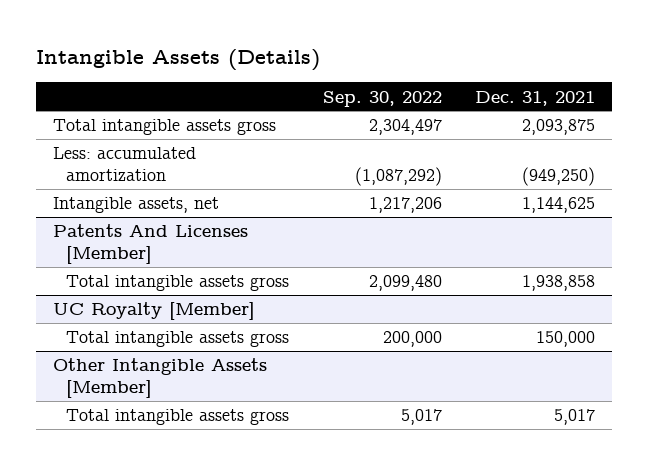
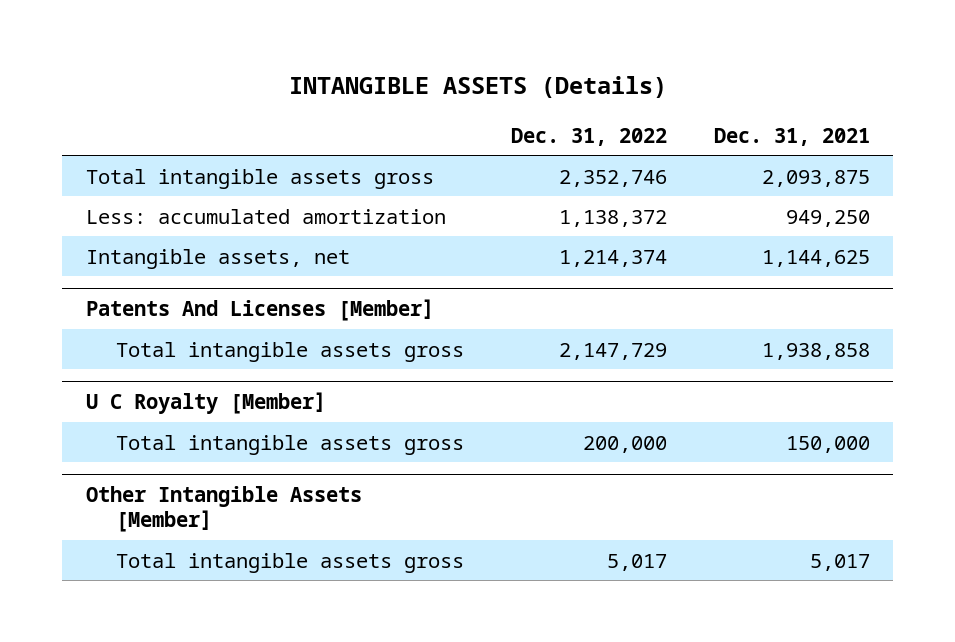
- Intangible Assets (Details)
+ INTANGIBLE ASSETS (Details)
- | Sep. 30, 2022 | Dec. 31, 2021
+ | Dec. 31, 2022 | Dec. 31, 2021
- Less: accumulated amortization | (1,087,292) | (949,250)
+ Less: accumulated amortization | 1,138,372 | 949,250
- UC Royalty [Member]
+ U C Royalty [Member]

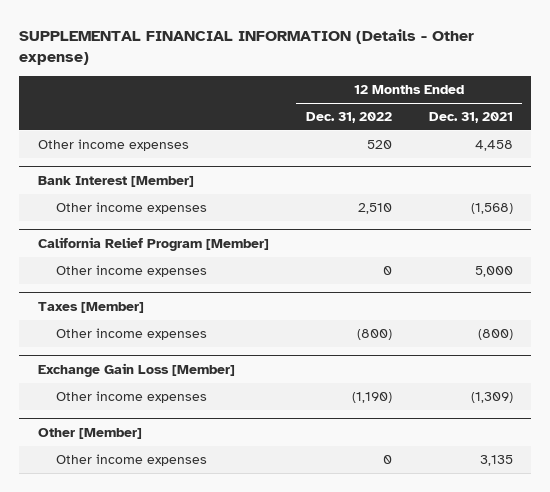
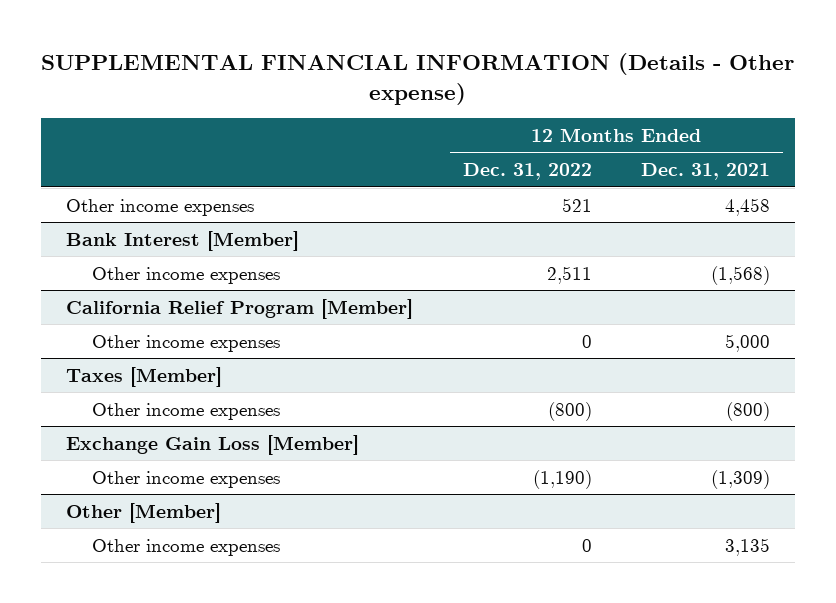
- Other income expenses | 520 | 4,458
+ Other income expenses | 521 | 4,458
@ Bank Interest [Member]
- Other income expenses | 2,510 | (1,568)
+ Other income expenses | 2,511 | (1,568)

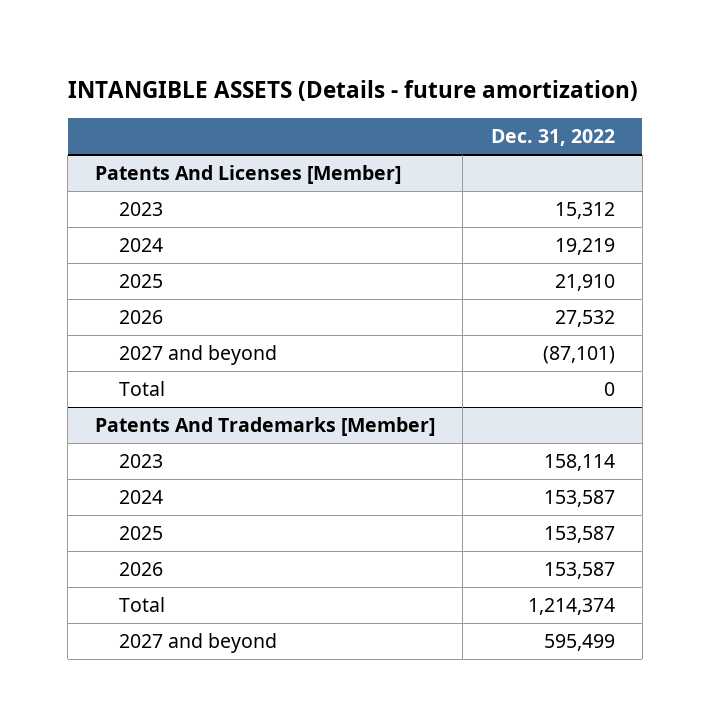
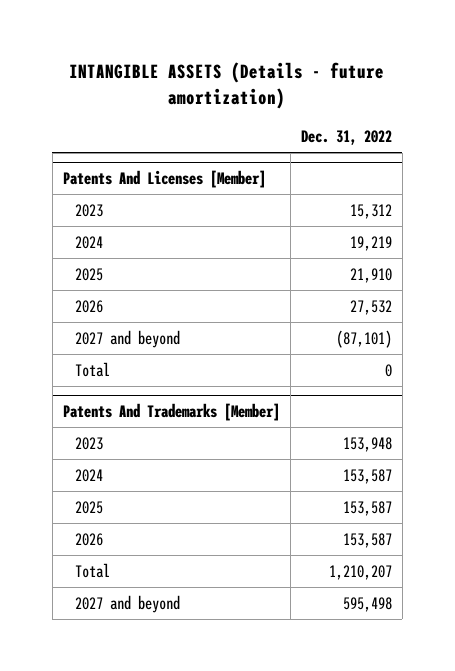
@ Patents And Trademarks [Member]
- 2023 | 158,114
+ 2023 | 153,948
- Total | 1,214,374
- 2027 and beyond | 595,499
+ Total | 1,210,207
+ 2027 and beyond | 595,498

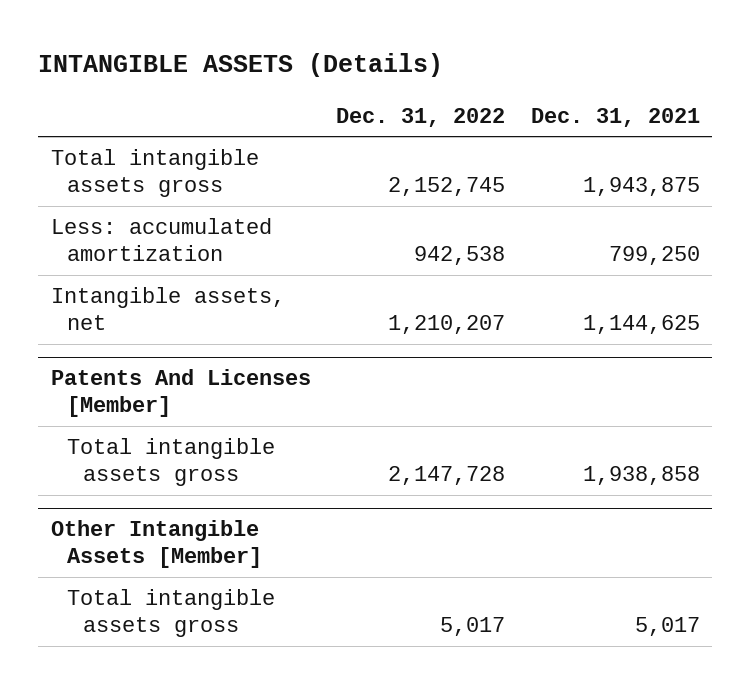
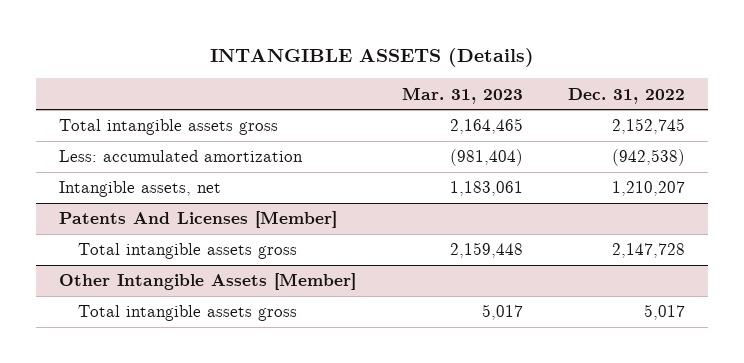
- | Dec. 31, 2022 | Dec. 31, 2021
+ | Mar. 31, 2023 | Dec. 31, 2022
- Less: accumulated amortization | 942,538 | 799,250
+ Less: accumulated amortization | (981,404) | (942,538)

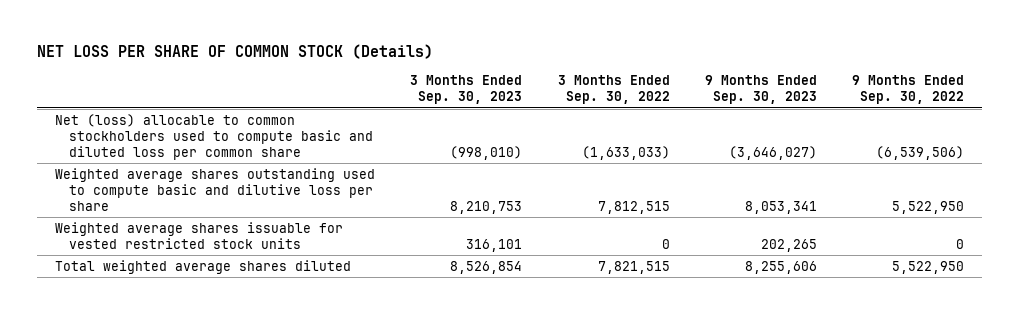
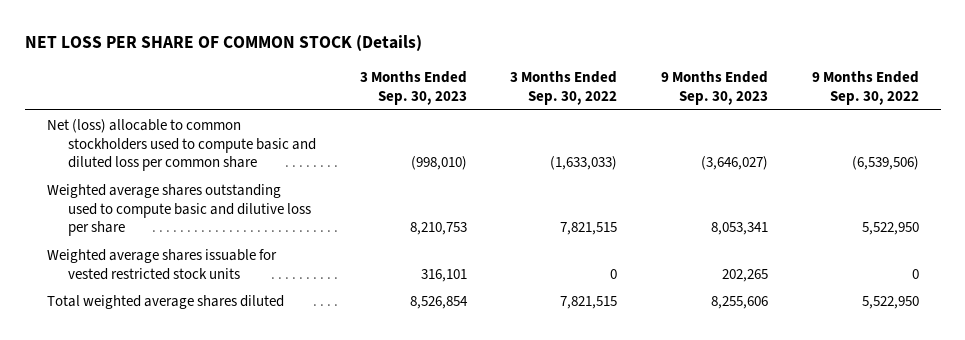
- Weighted average shares outstanding used to compute basic and dilutive loss per share | 8,210,753 | 7,812,515 | 8,053,341 | 5,522,950
+ Weighted average shares outstanding used to compute basic and dilutive loss per share | 8,210,753 | 7,821,515 | 8,053,341 | 5,522,950

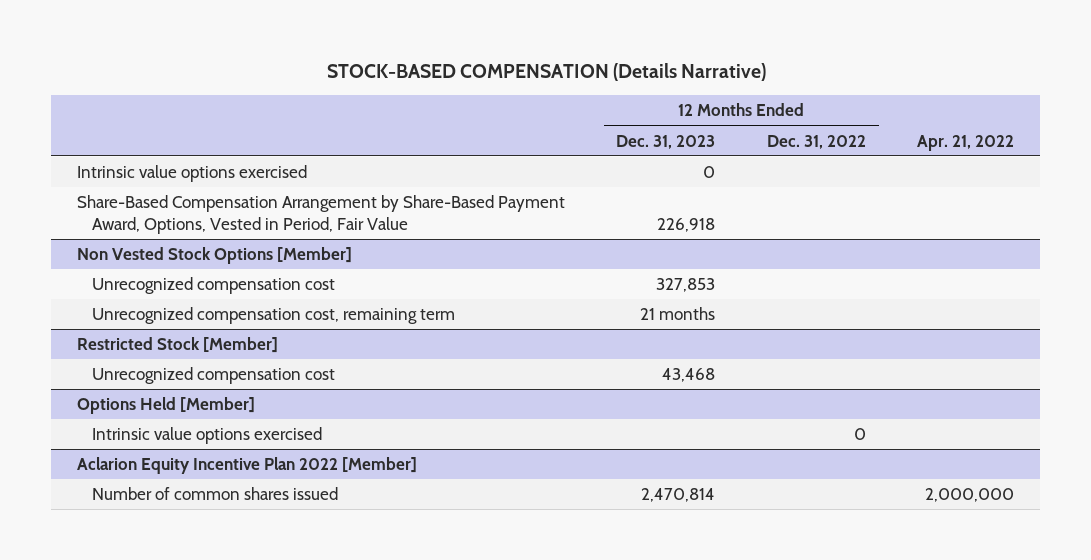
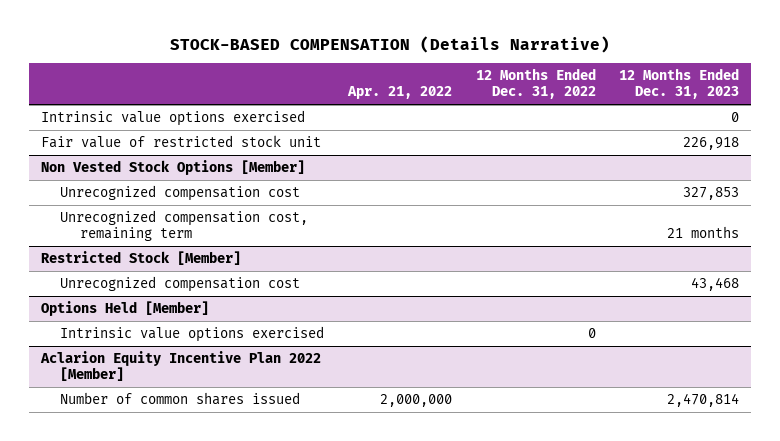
- | 12 Months Ended Dec. 31, 2023 | 12 Months Ended Dec. 31, 2022 | Apr. 21, 2022
+ | Apr. 21, 2022 | 12 Months Ended Dec. 31, 2022 | 12 Months Ended Dec. 31, 2023
- Share-Based Compensation Arrangement by Share-Based Payment Award, Options, Vested in Period, Fair Value | 226,918 | |
+ Fair value of restricted stock unit | | | 226,918

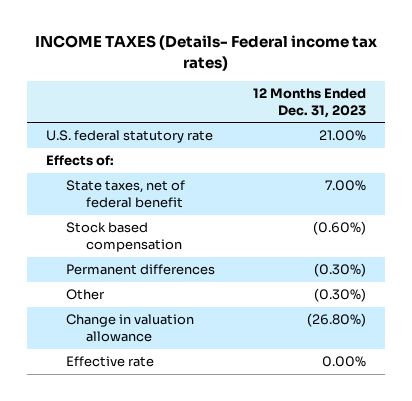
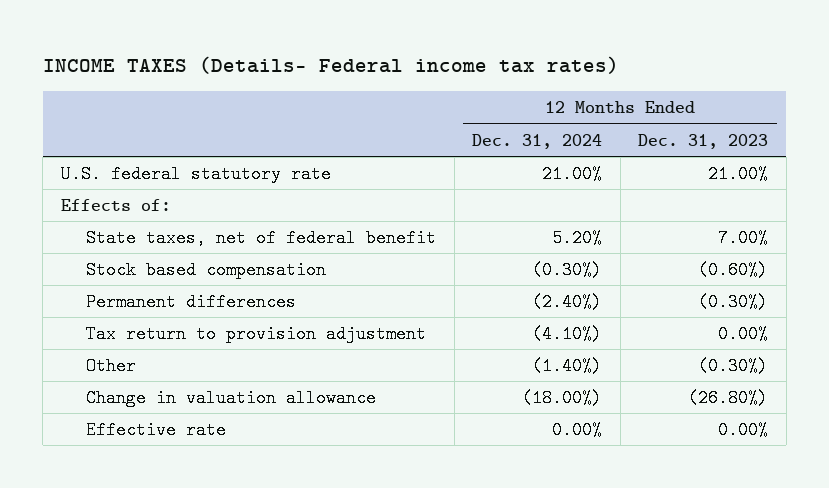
- | 12 Months Ended Dec. 31, 2023
+ | 12 Months Ended Dec. 31, 2024 | 12 Months Ended Dec. 31, 2023
+ Tax return to provision adjustment | (4.10%) | 0.00%

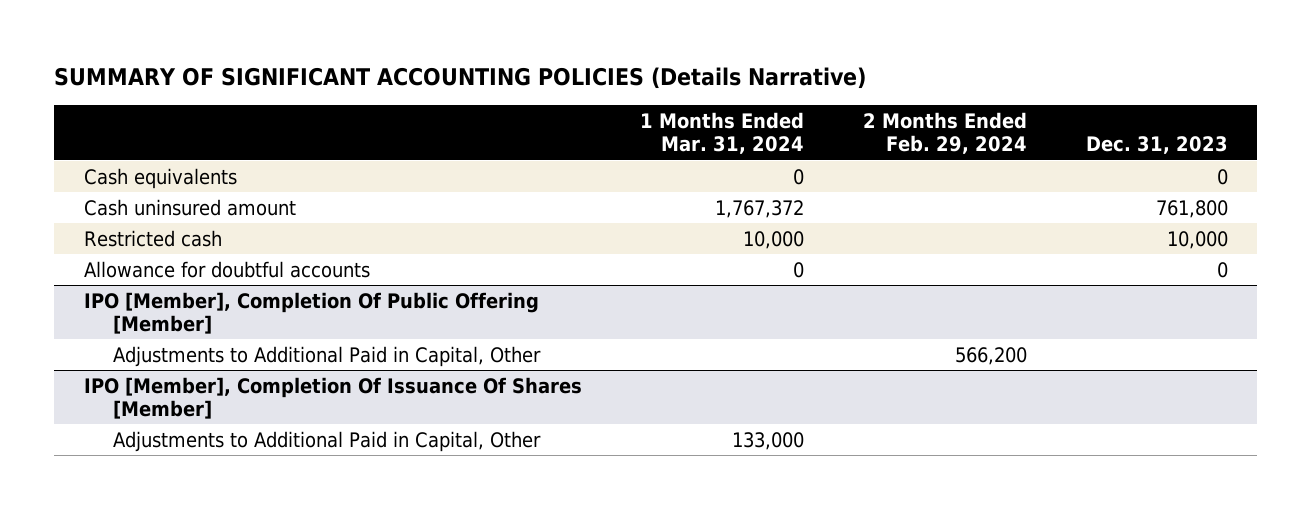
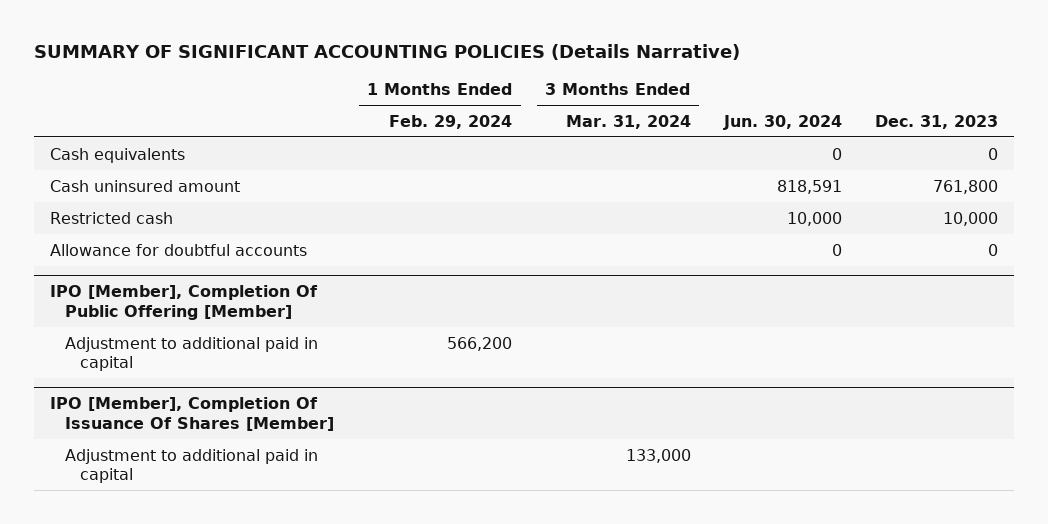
- | 1 Months Ended Mar. 31, 2024 | 2 Months Ended Feb. 29, 2024 | Dec. 31, 2023
+ | 1 Months Ended Feb. 29, 2024 | 3 Months Ended Mar. 31, 2024 | Jun. 30, 2024 | Dec. 31, 2023
@ IPO [Member], Completion Of Public Offering [Member]
- Adjustments to Additional Paid in Capital, Other | | 566,200 |
+ Adjustment to additional paid in capital | 566,200 | | |
@ IPO [Member], Completion Of Issuance Of Shares [Member]
- Adjustments to Additional Paid in Capital, Other | 133,000 | |
+ Adjustment to additional paid in capital | | 133,000 | |

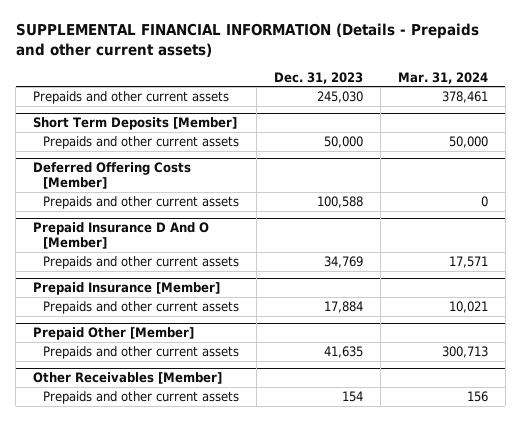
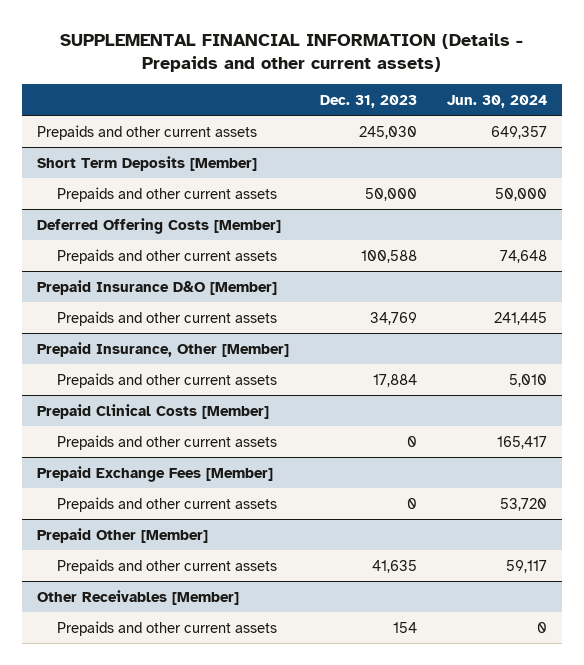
- | Dec. 31, 2023 | Mar. 31, 2024
+ | Dec. 31, 2023 | Jun. 30, 2024
- Prepaid Insurance D And O [Member]
+ Prepaid Insurance D&O [Member]
- Prepaid Insurance [Member]
+ Prepaid Insurance, Other [Member]
+ Prepaid Clinical Costs [Member]
+ Prepaids and other current assets | 0 | 165,417
+ Prepaid Exchange Fees [Member]
+ Prepaids and other current assets | 0 | 53,720

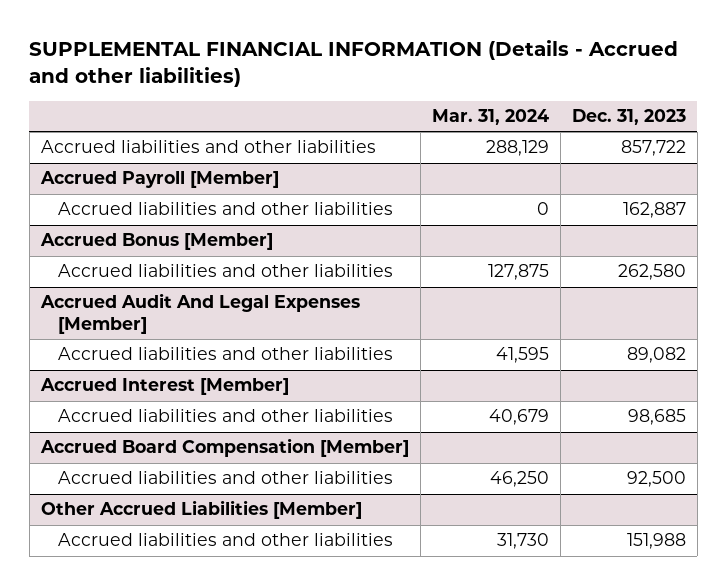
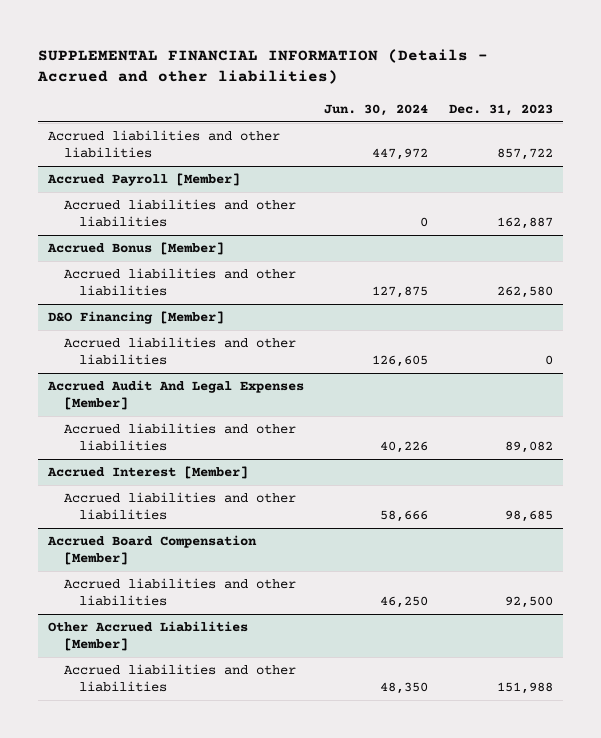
- | Mar. 31, 2024 | Dec. 31, 2023
+ | Jun. 30, 2024 | Dec. 31, 2023
+ D&O Financing [Member]
+ Accrued liabilities and other liabilities | 126,605 | 0

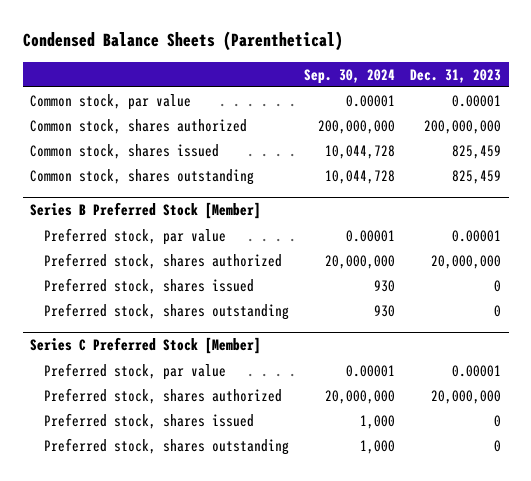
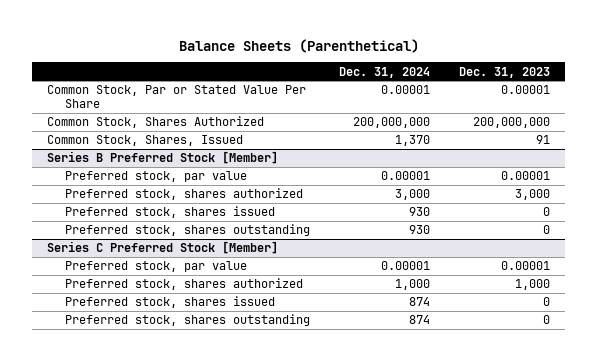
- Condensed Balance Sheets (Parenthetical)
+ Balance Sheets (Parenthetical)
- | Sep. 30, 2024 | Dec. 31, 2023
+ | Dec. 31, 2024 | Dec. 31, 2023
- Common stock, par value | 0.00001 | 0.00001
- Common stock, shares authorized | 200,000,000 | 200,000,000
- Common stock, shares issued | 10,044,728 | 825,459
- Common stock, shares outstanding | 10,044,728 | 825,459
+ Common Stock, Par or Stated Value Per Share | 0.00001 | 0.00001
+ Common Stock, Shares Authorized | 200,000,000 | 200,000,000
+ Common Stock, Shares, Issued | 1,370 | 91
@ Series B Preferred Stock [Member]
- Preferred stock, shares authorized | 20,000,000 | 20,000,000
+ Preferred stock, shares authorized | 3,000 | 3,000
@ Series C Preferred Stock [Member]
- Preferred stock, shares authorized | 20,000,000 | 20,000,000
+ Preferred stock, shares authorized | 1,000 | 1,000

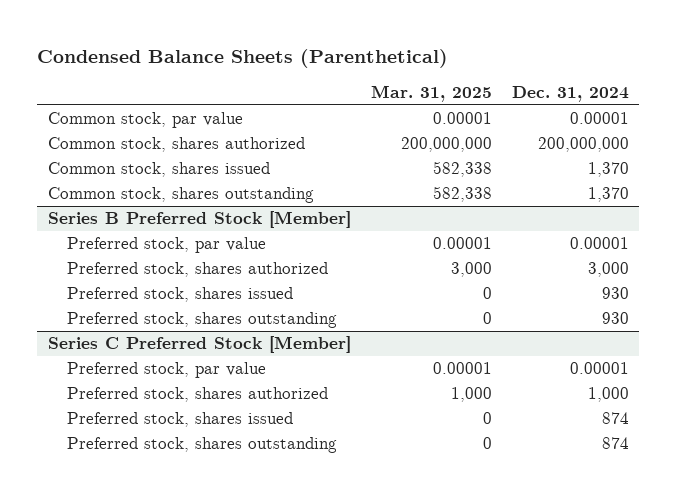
- Balance Sheets (Parenthetical)
+ Condensed Balance Sheets (Parenthetical)
- | Dec. 31, 2024 | Dec. 31, 2023
+ | Mar. 31, 2025 | Dec. 31, 2024
- Common Stock, Par or Stated Value Per Share | 0.00001 | 0.00001
- Common Stock, Shares Authorized | 200,000,000 | 200,000,000
- Common Stock, Shares, Issued | 1,370 | 91
+ Common stock, par value | 0.00001 | 0.00001
+ Common stock, shares authorized | 200,000,000 | 200,000,000
+ Common stock, shares issued | 582,338 | 1,370
+ Common stock, shares outstanding | 582,338 | 1,370

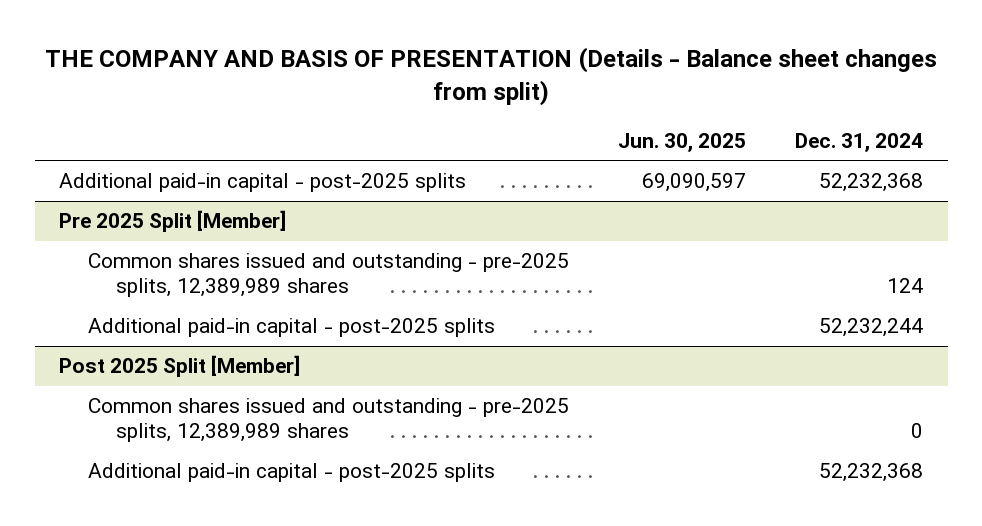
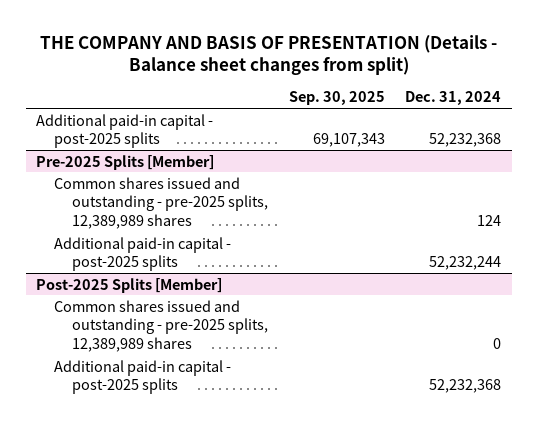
- | Jun. 30, 2025 | Dec. 31, 2024
+ | Sep. 30, 2025 | Dec. 31, 2024
- Pre 2025 Split [Member]
+ Pre-2025 Splits [Member]
- Post 2025 Split [Member]
+ Post-2025 Splits [Member]

